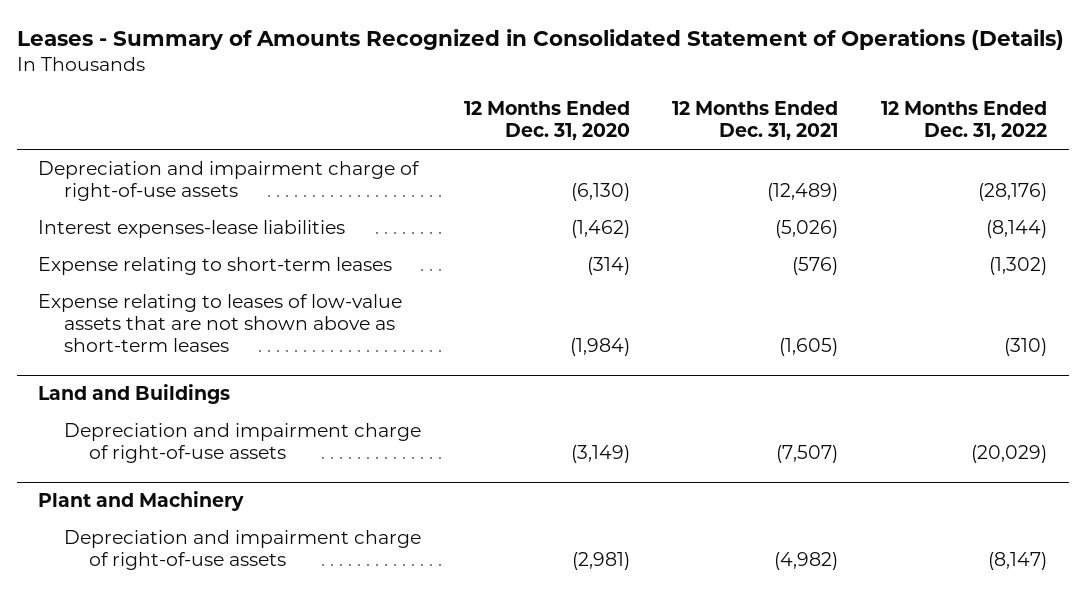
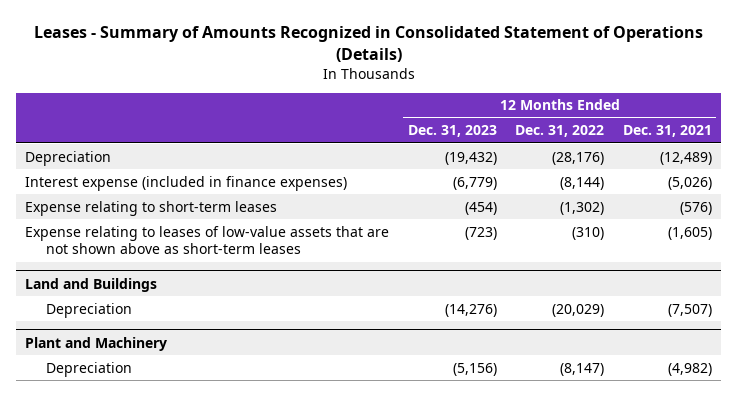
- | 12 Months Ended Dec. 31, 2020 | 12 Months Ended Dec. 31, 2021 | 12 Months Ended Dec. 31, 2022
+ | 12 Months Ended Dec. 31, 2023 | 12 Months Ended Dec. 31, 2022 | 12 Months Ended Dec. 31, 2021
- Depreciation and impairment charge of right-of-use assets | (6,130) | (12,489) | (28,176)
- Interest expenses-lease liabilities | (1,462) | (5,026) | (8,144)
+ Depreciation | (19,432) | (28,176) | (12,489)
+ Interest expense (included in finance expenses) | (6,779) | (8,144) | (5,026)
@ Land and Buildings
- Depreciation and impairment charge of right-of-use assets | (3,149) | (7,507) | (20,029)
+ Depreciation | (14,276) | (20,029) | (7,507)
@ Plant and Machinery
- Depreciation and impairment charge of right-of-use assets | (2,981) | (4,982) | (8,147)
+ Depreciation | (5,156) | (8,147) | (4,982)

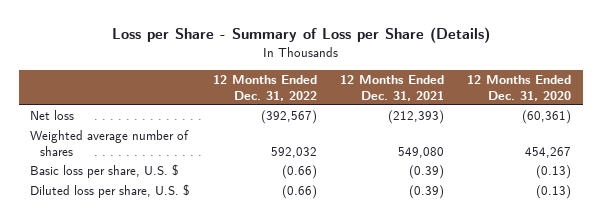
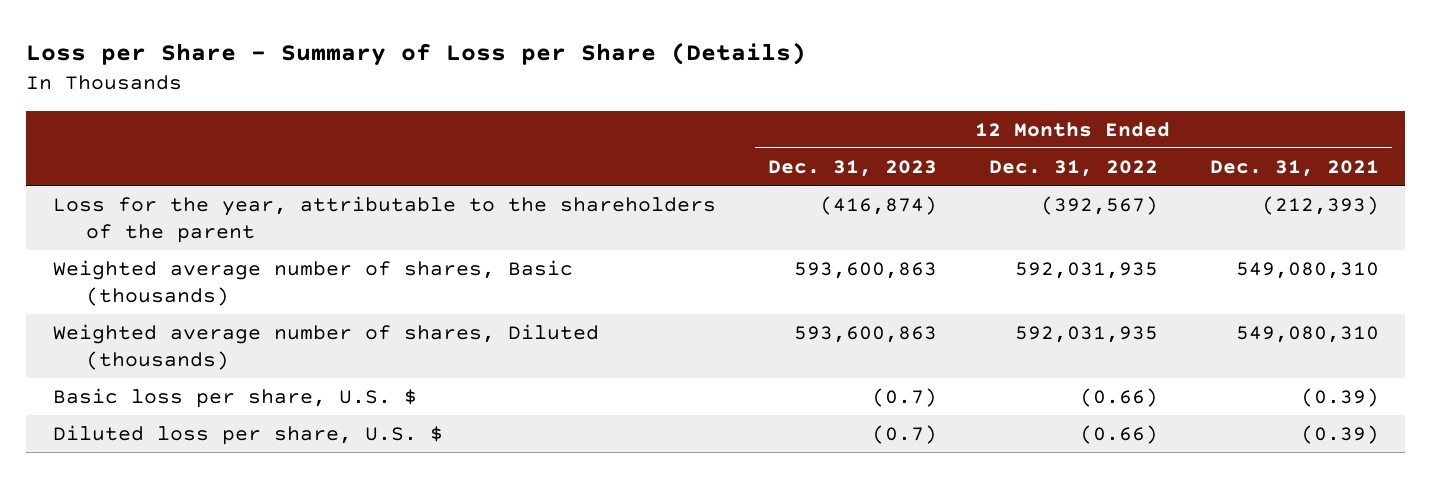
- | 12 Months Ended Dec. 31, 2022 | 12 Months Ended Dec. 31, 2021 | 12 Months Ended Dec. 31, 2020
+ | 12 Months Ended Dec. 31, 2023 | 12 Months Ended Dec. 31, 2022 | 12 Months Ended Dec. 31, 2021
- Net loss | (392,567) | (212,393) | (60,361)
- Weighted average number of shares | 592,032 | 549,080 | 454,267
+ Loss for the year, attributable to the shareholders of the parent | (416,874) | (392,567) | (212,393)
+ Weighted average number of shares, Basic (thousands) | 593,600,863 | 592,031,935 | 549,080,310
+ Weighted average number of shares, Diluted (thousands) | 593,600,863 | 592,031,935 | 549,080,310

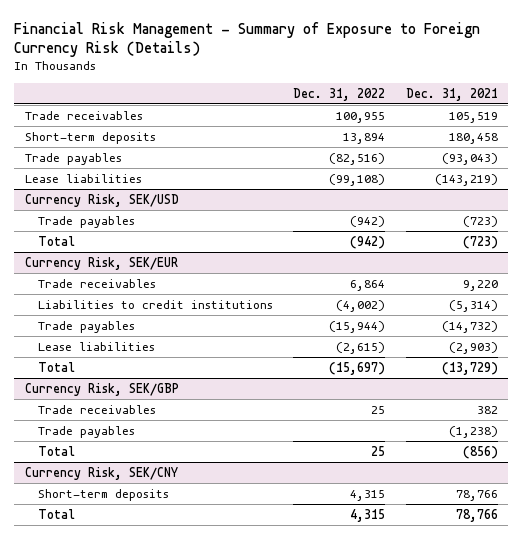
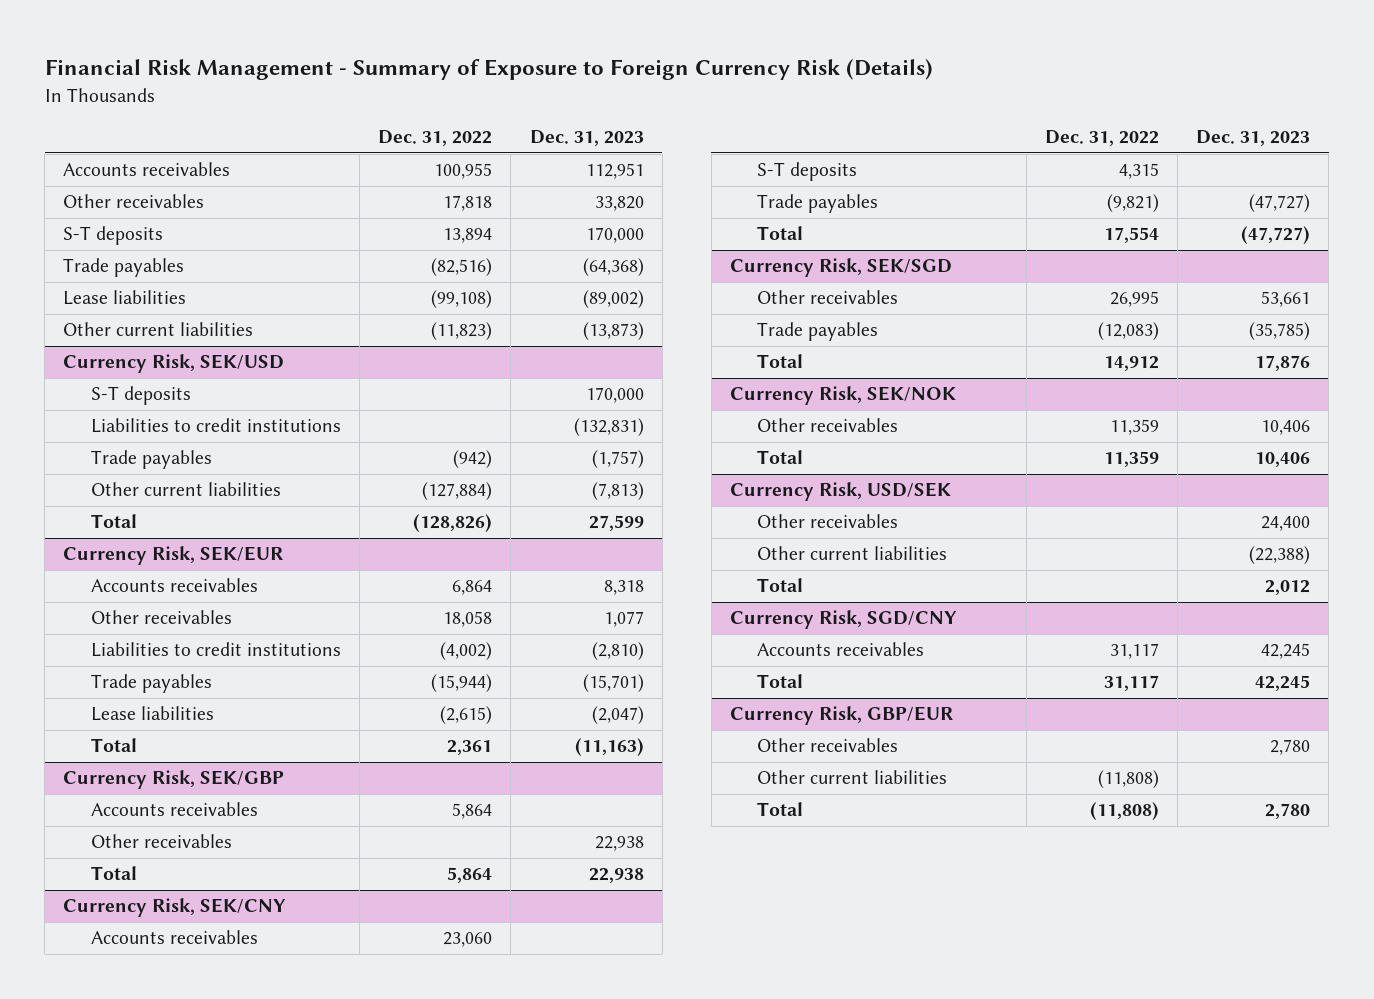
- | Dec. 31, 2022 | Dec. 31, 2021
+ | Dec. 31, 2022 | Dec. 31, 2023
- Trade receivables | 100,955 | 105,519
- Short-term deposits | 13,894 | 180,458
+ Accounts receivables | 100,955 | 112,951
+ Other receivables | 17,818 | 33,820
+ S-T deposits | 13,894 | 170,000
+ Other current liabilities | (11,823) | (13,873)
@ Currency Risk, SEK/USD
+ S-T deposits | | 170,000
+ Liabilities to credit institutions | | (132,831)
- Total | (942) | (723)
+ Other current liabilities | (127,884) | (7,813)
+ Total | (128,826) | 27,599
@ Currency Risk, SEK/EUR
- Trade receivables | 6,864 | 9,220
+ Accounts receivables | 6,864 | 8,318
+ Other receivables | 18,058 | 1,077
- Total | (15,697) | (13,729)
+ Total | 2,361 | (11,163)
@ Currency Risk, SEK/GBP
- Trade receivables | 25 | 382
- Trade payables | | (1,238)
- Total | 25 | (856)
+ Accounts receivables | 5,864 |
+ Other receivables | | 22,938
+ Total | 5,864 | 22,938
@ Currency Risk, SEK/CNY
- Short-term deposits | 4,315 | 78,766
- Total | 4,315 | 78,766
+ Accounts receivables | 23,060 |
+ S-T deposits | 4,315 |
+ Trade payables | (9,821) | (47,727)
+ Total | 17,554 | (47,727)
+ Currency Risk, SEK/SGD
+ Other receivables | 26,995 | 53,661
+ Trade payables | (12,083) | (35,785)
+ Total | 14,912 | 17,876
+ Currency Risk, SEK/NOK
+ Other receivables | 11,359 | 10,406
+ Total | 11,359 | 10,406
+ Currency Risk, USD/SEK
+ Other receivables | | 24,400
+ Other current liabilities | | (22,388)
+ Total | | 2,012
+ Currency Risk, SGD/CNY
+ Accounts receivables | 31,117 | 42,245
+ Total | 31,117 | 42,245
+ Currency Risk, GBP/EUR
+ Other receivables | | 2,780
+ Other current liabilities | (11,808) |
+ Total | (11,808) | 2,780

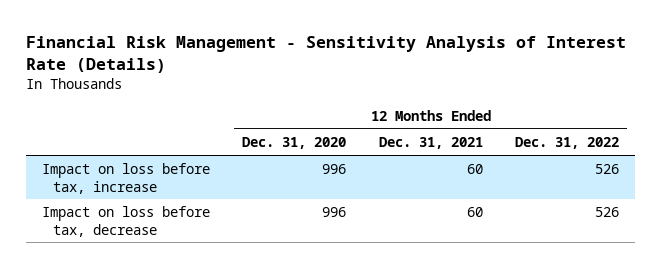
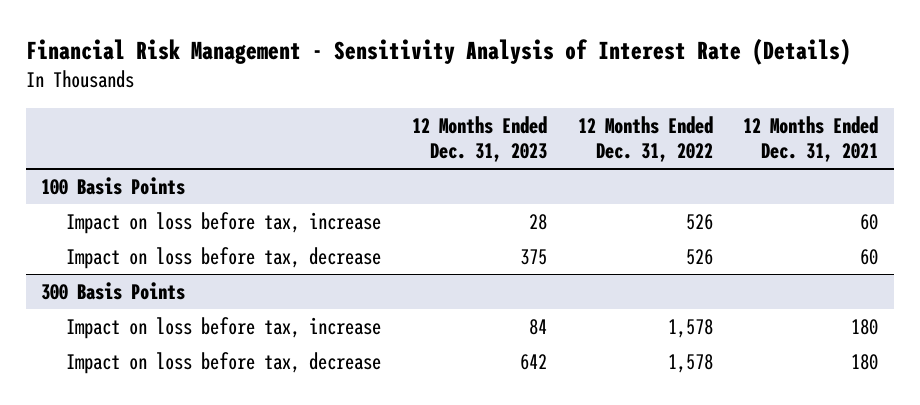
- | 12 Months Ended Dec. 31, 2020 | 12 Months Ended Dec. 31, 2021 | 12 Months Ended Dec. 31, 2022
+ | 12 Months Ended Dec. 31, 2023 | 12 Months Ended Dec. 31, 2022 | 12 Months Ended Dec. 31, 2021
+ 100 Basis Points
+ 300 Basis Points
+ Impact on loss before tax, increase | 84 | 1,578 | 180
+ Impact on loss before tax, decrease | 642 | 1,578 | 180

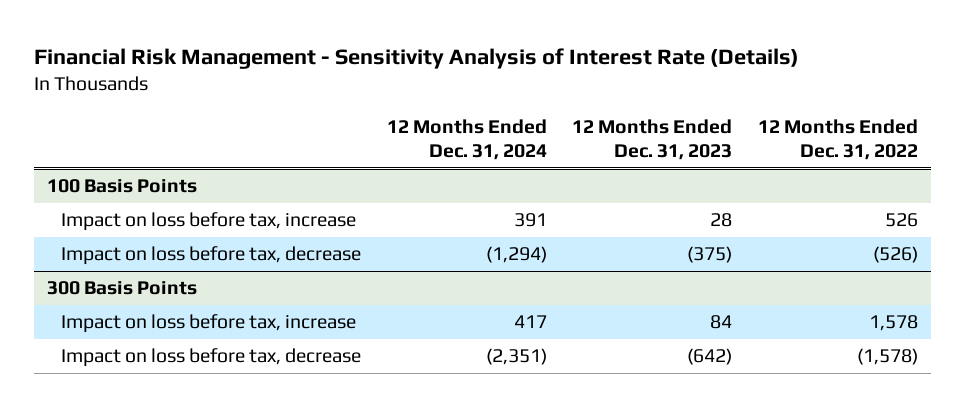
- | 12 Months Ended Dec. 31, 2023 | 12 Months Ended Dec. 31, 2022 | 12 Months Ended Dec. 31, 2021
+ | 12 Months Ended Dec. 31, 2024 | 12 Months Ended Dec. 31, 2023 | 12 Months Ended Dec. 31, 2022
@ 100 Basis Points
- Impact on loss before tax, decrease | 375 | 526 | 60
+ Impact on loss before tax, decrease | (1,294) | (375) | (526)
@ 300 Basis Points
- Impact on loss before tax, decrease | 642 | 1,578 | 180
+ Impact on loss before tax, decrease | (2,351) | (642) | (1,578)

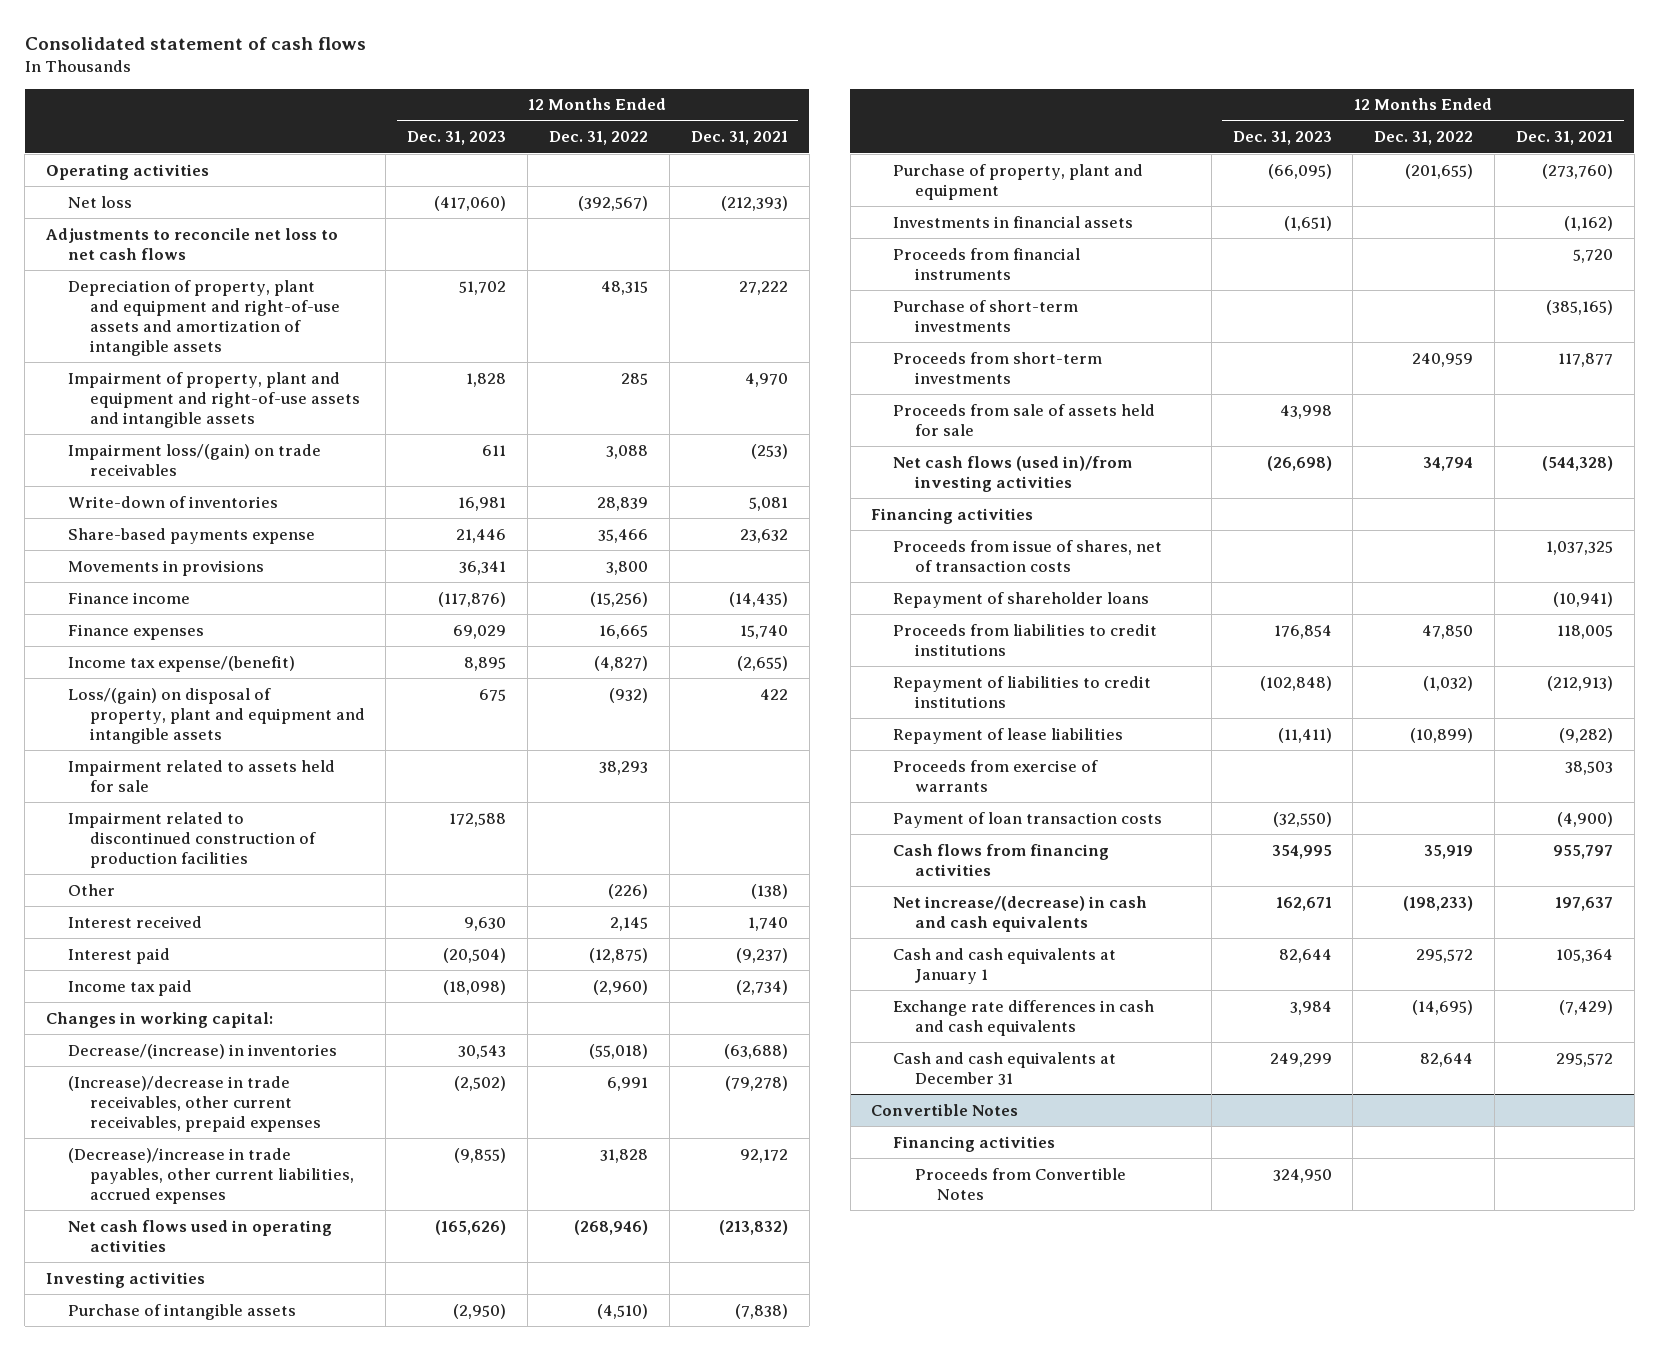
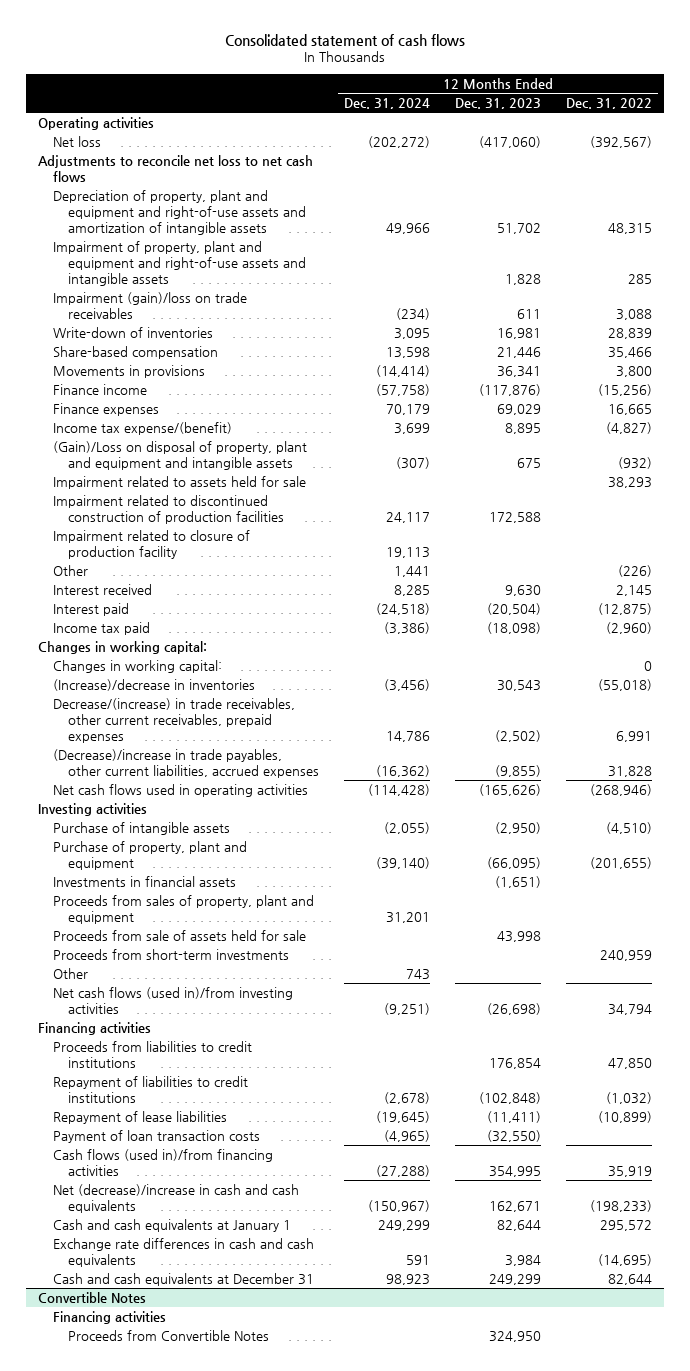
- | 12 Months Ended Dec. 31, 2023 | 12 Months Ended Dec. 31, 2022 | 12 Months Ended Dec. 31, 2021
+ | 12 Months Ended Dec. 31, 2024 | 12 Months Ended Dec. 31, 2023 | 12 Months Ended Dec. 31, 2022
- Impairment loss/(gain) on trade receivables | 611 | 3,088 | (253)
+ Impairment (gain)/loss on trade receivables | (234) | 611 | 3,088
- Share-based payments expense | 21,446 | 35,466 | 23,632
+ Share-based compensation | 13,598 | 21,446 | 35,466
- Loss/(gain) on disposal of property, plant and equipment and intangible assets | 675 | (932) | 422
+ (Gain)/Loss on disposal of property, plant and equipment and intangible assets | (307) | 675 | (932)
+ Impairment related to closure of production facility | 19,113 | |
- Decrease/(increase) in inventories | 30,543 | (55,018) | (63,688)
- (Increase)/decrease in trade receivables, other current receivables, prepaid expenses | (2,502) | 6,991 | (79,278)
+ Changes in working capital: | | | 0
+ (Increase)/decrease in inventories | (3,456) | 30,543 | (55,018)
+ Decrease/(increase) in trade receivables, other current receivables, prepaid expenses | 14,786 | (2,502) | 6,991
- Proceeds from financial instruments | | | 5,720
- Purchase of short-term investments | | | (385,165)
+ Proceeds from sales of property, plant and equipment | 31,201 | |
moved down: Proceeds from short-term investments | | | 240,959
+ Other | 743 | |
- Proceeds from issue of shares, net of transaction costs | | | 1,037,325
- Repayment of shareholder loans | | | (10,941)
- Proceeds from exercise of warrants | | | 38,503
- Cash flows from financing activities | 354,995 | 35,919 | 955,797
- Net increase/(decrease) in cash and cash equivalents | 162,671 | (198,233) | 197,637
+ Cash flows (used in)/from financing activities | (27,288) | 354,995 | 35,919
+ Net (decrease)/increase in cash and cash equivalents | (150,967) | 162,671 | (198,233)

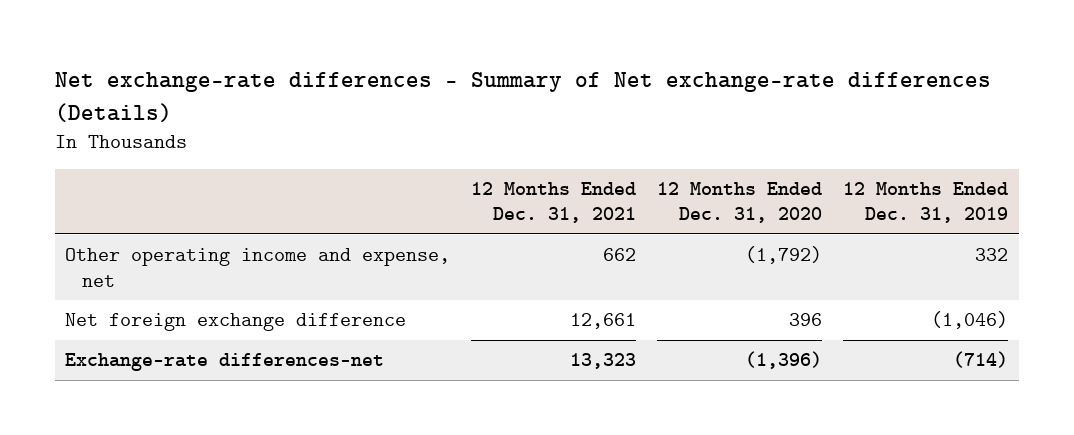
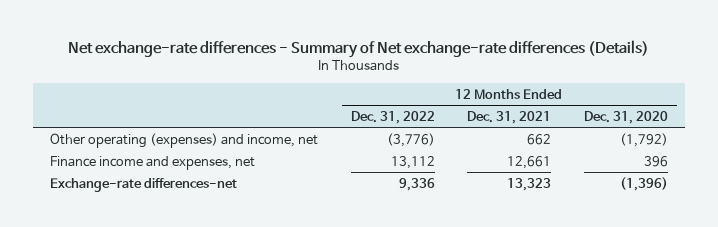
- | 12 Months Ended Dec. 31, 2021 | 12 Months Ended Dec. 31, 2020 | 12 Months Ended Dec. 31, 2019
+ | 12 Months Ended Dec. 31, 2022 | 12 Months Ended Dec. 31, 2021 | 12 Months Ended Dec. 31, 2020
- Other operating income and expense, net | 662 | (1,792) | 332
- Net foreign exchange difference | 12,661 | 396 | (1,046)
+ Other operating (expenses) and income, net | (3,776) | 662 | (1,792)
+ Finance income and expenses, net | 13,112 | 12,661 | 396

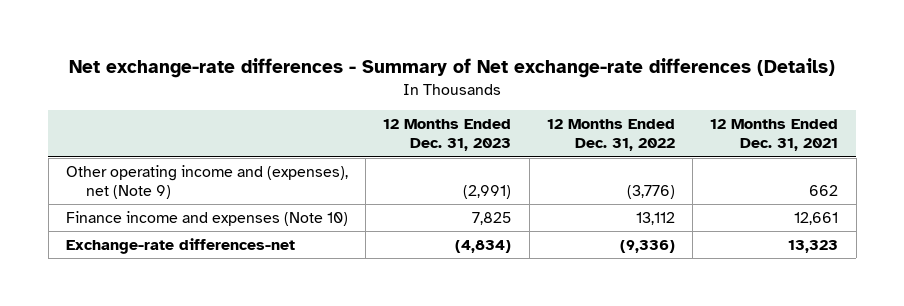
- | 12 Months Ended Dec. 31, 2022 | 12 Months Ended Dec. 31, 2021 | 12 Months Ended Dec. 31, 2020
+ | 12 Months Ended Dec. 31, 2023 | 12 Months Ended Dec. 31, 2022 | 12 Months Ended Dec. 31, 2021
- Other operating (expenses) and income, net | (3,776) | 662 | (1,792)
- Finance income and expenses, net | 13,112 | 12,661 | 396
- Exchange-rate differences-net | 9,336 | 13,323 | (1,396)
+ Other operating income and (expenses), net (Note 9) | (2,991) | (3,776) | 662
+ Finance income and expenses (Note 10) | 7,825 | 13,112 | 12,661
+ Exchange-rate differences-net | (4,834) | (9,336) | 13,323

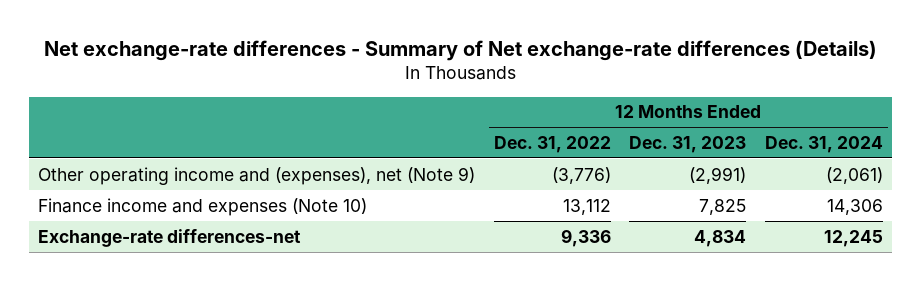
- | 12 Months Ended Dec. 31, 2023 | 12 Months Ended Dec. 31, 2022 | 12 Months Ended Dec. 31, 2021
+ | 12 Months Ended Dec. 31, 2022 | 12 Months Ended Dec. 31, 2023 | 12 Months Ended Dec. 31, 2024
- Exchange-rate differences-net | (4,834) | (9,336) | 13,323
+ Exchange-rate differences-net | 9,336 | 4,834 | 12,245

